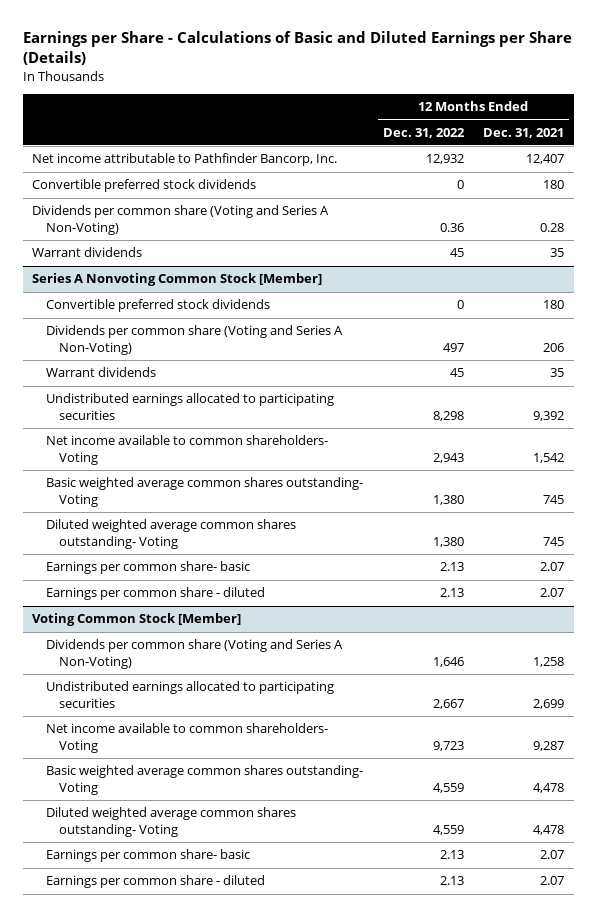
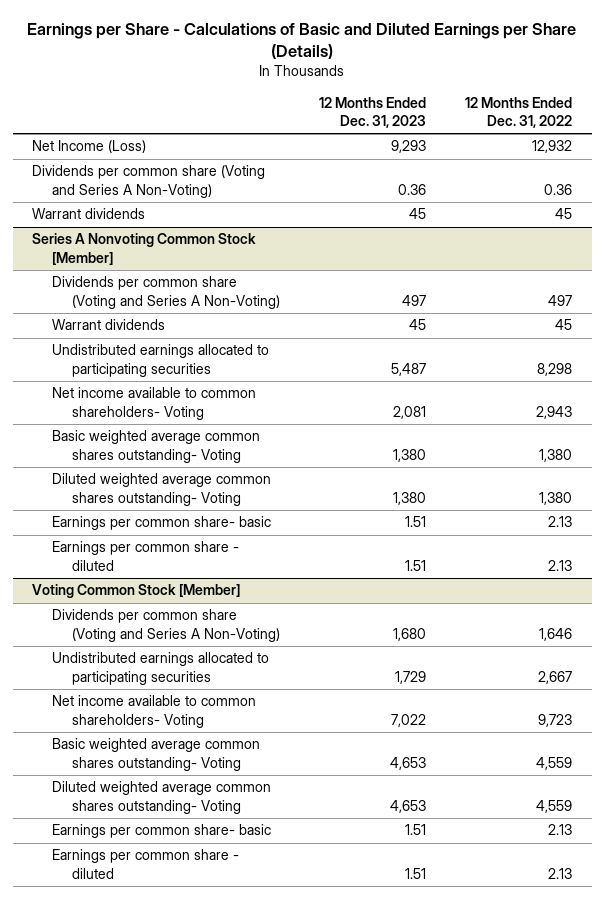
- | 12 Months Ended Dec. 31, 2022 | 12 Months Ended Dec. 31, 2021
+ | 12 Months Ended Dec. 31, 2023 | 12 Months Ended Dec. 31, 2022
- Net income attributable to Pathfinder Bancorp, Inc. | 12,932 | 12,407
- Convertible preferred stock dividends | 0 | 180
+ Net Income (Loss) | 9,293 | 12,932
@ Series A Nonvoting Common Stock [Member]
- Convertible preferred stock dividends | 0 | 180

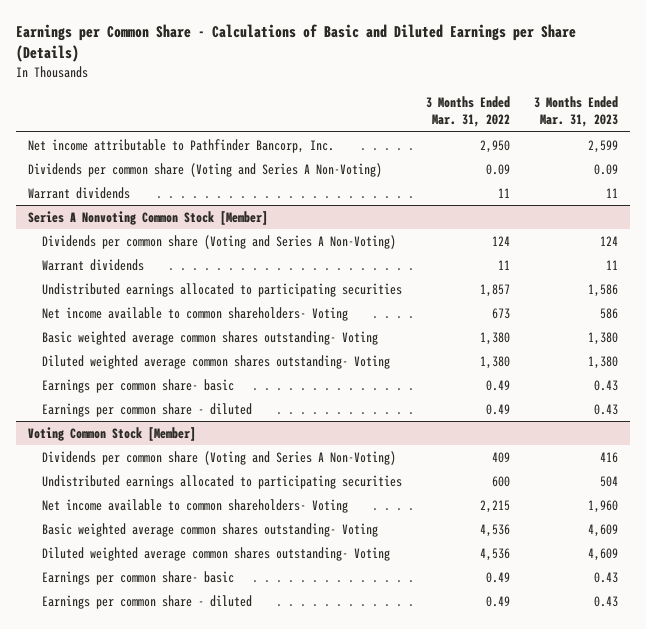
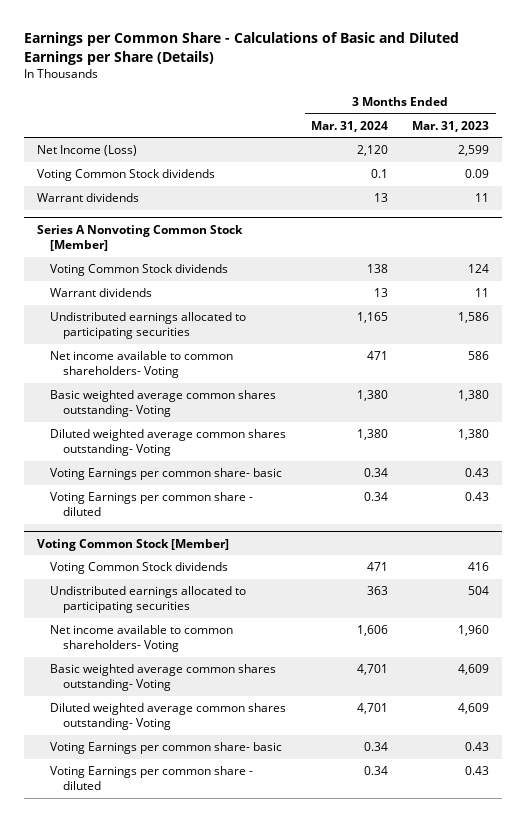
- | 3 Months Ended Mar. 31, 2022 | 3 Months Ended Mar. 31, 2023
+ | 3 Months Ended Mar. 31, 2024 | 3 Months Ended Mar. 31, 2023
- Net income attributable to Pathfinder Bancorp, Inc. | 2,950 | 2,599
- Dividends per common share (Voting and Series A Non-Voting) | 0.09 | 0.09
+ Net Income (Loss) | 2,120 | 2,599
+ Voting Common Stock dividends | 0.1 | 0.09
@ Series A Nonvoting Common Stock [Member]
- Dividends per common share (Voting and Series A Non-Voting) | 124 | 124
+ Voting Common Stock dividends | 138 | 124
- Earnings per common share- basic | 0.49 | 0.43
- Earnings per common share - diluted | 0.49 | 0.43
+ Voting Earnings per common share- basic | 0.34 | 0.43
+ Voting Earnings per common share - diluted | 0.34 | 0.43
@ Voting Common Stock [Member]
- Dividends per common share (Voting and Series A Non-Voting) | 409 | 416
+ Voting Common Stock dividends | 471 | 416
- Earnings per common share- basic | 0.49 | 0.43
- Earnings per common share - diluted | 0.49 | 0.43
+ Voting Earnings per common share- basic | 0.34 | 0.43
+ Voting Earnings per common share - diluted | 0.34 | 0.43

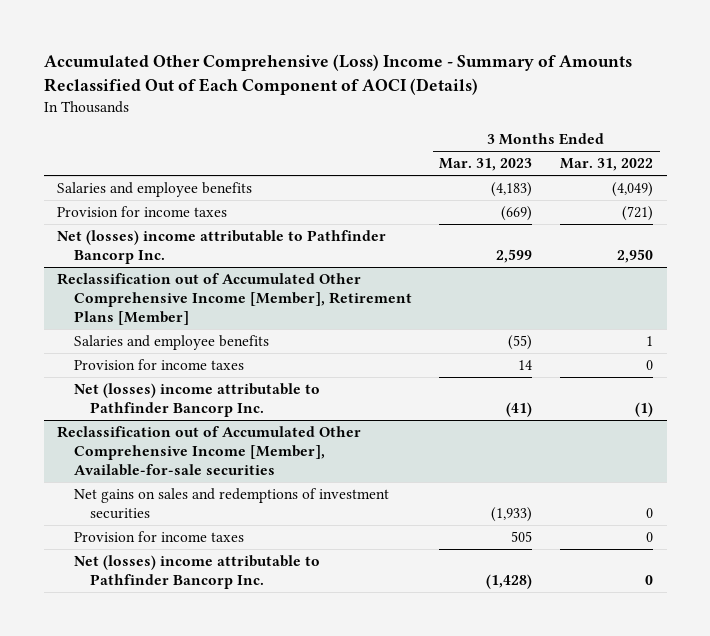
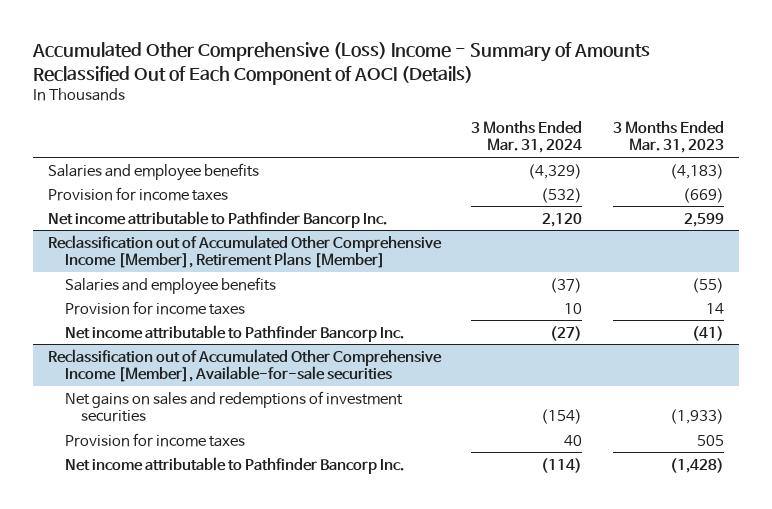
- | 3 Months Ended Mar. 31, 2023 | 3 Months Ended Mar. 31, 2022
+ | 3 Months Ended Mar. 31, 2024 | 3 Months Ended Mar. 31, 2023
- Net (losses) income attributable to Pathfinder Bancorp Inc. | 2,599 | 2,950
+ Net income attributable to Pathfinder Bancorp Inc. | 2,120 | 2,599
@ Reclassification out of Accumulated Other Comprehensive Income [Member], Retirement Plans [Member]
- Net (losses) income attributable to Pathfinder Bancorp Inc. | (41) | (1)
+ Net income attributable to Pathfinder Bancorp Inc. | (27) | (41)
@ Reclassification out of Accumulated Other Comprehensive Income [Member], Available-for-sale securities
- Net (losses) income attributable to Pathfinder Bancorp Inc. | (1,428) | 0
+ Net income attributable to Pathfinder Bancorp Inc. | (114) | (1,428)

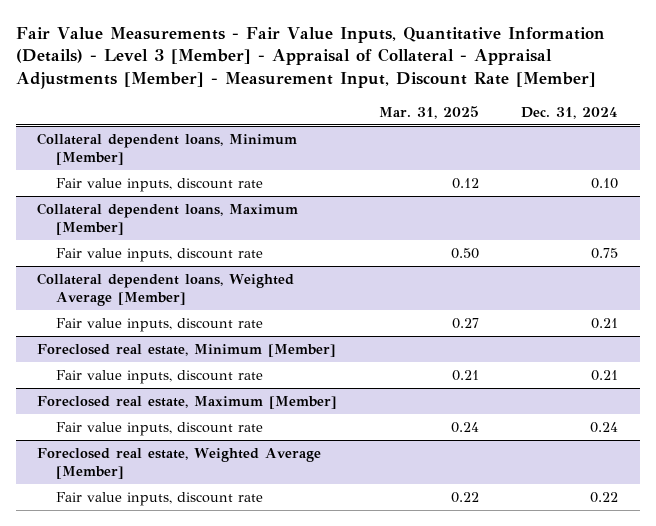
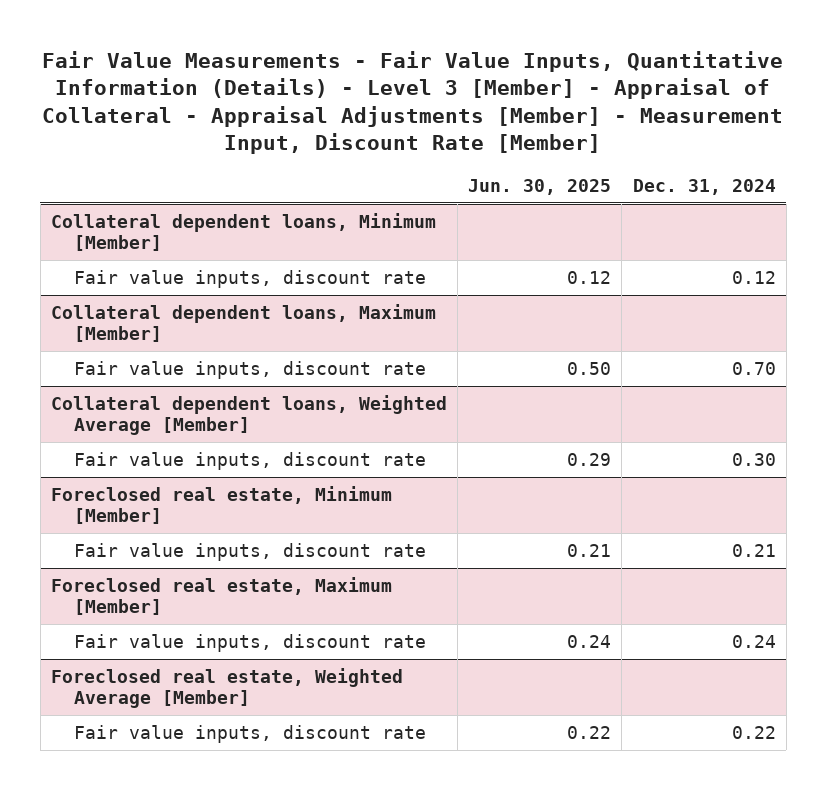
- | Mar. 31, 2025 | Dec. 31, 2024
+ | Jun. 30, 2025 | Dec. 31, 2024
@ Collateral dependent loans, Minimum [Member]
- Fair value inputs, discount rate | 0.12 | 0.10
+ Fair value inputs, discount rate | 0.12 | 0.12
@ Collateral dependent loans, Maximum [Member]
- Fair value inputs, discount rate | 0.50 | 0.75
+ Fair value inputs, discount rate | 0.50 | 0.70
@ Collateral dependent loans, Weighted Average [Member]
- Fair value inputs, discount rate | 0.27 | 0.21
+ Fair value inputs, discount rate | 0.29 | 0.30

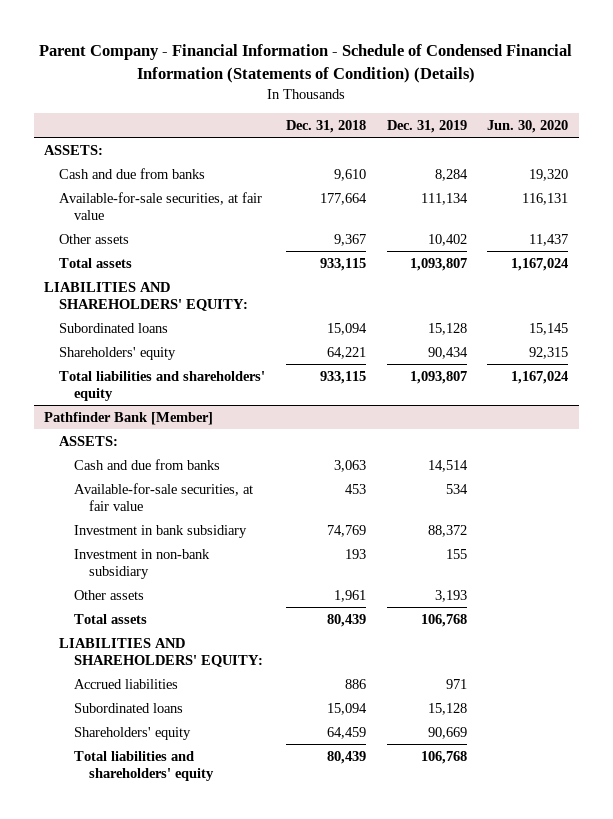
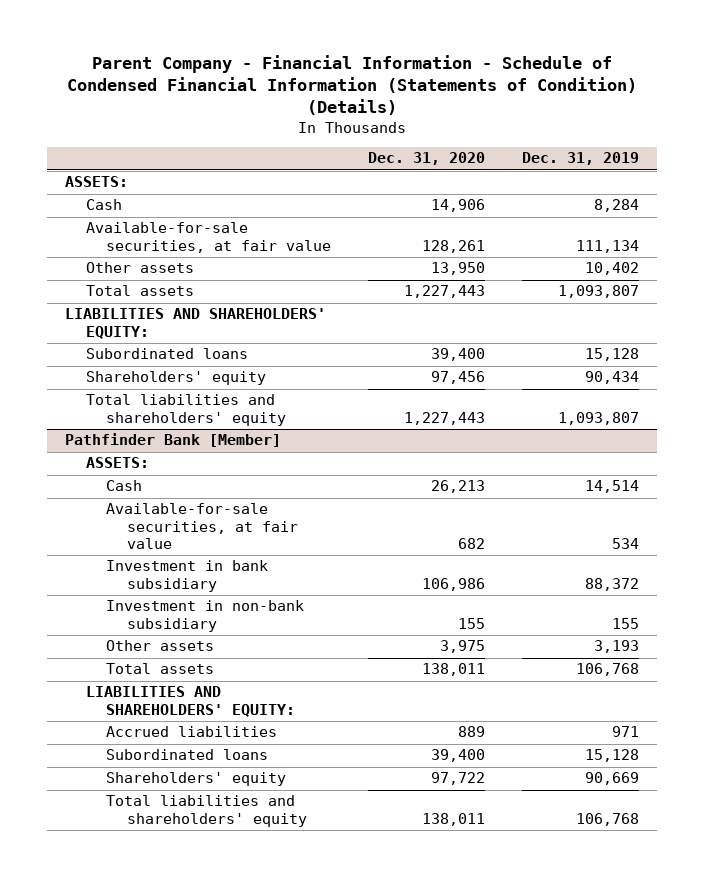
- | Dec. 31, 2018 | Dec. 31, 2019 | Jun. 30, 2020
+ | Dec. 31, 2020 | Dec. 31, 2019
- Cash and due from banks | 9,610 | 8,284 | 19,320
+ Cash | 14,906 | 8,284
@ Pathfinder Bank [Member]
- Cash and due from banks | 3,063 | 14,514 |
+ Cash | 26,213 | 14,514

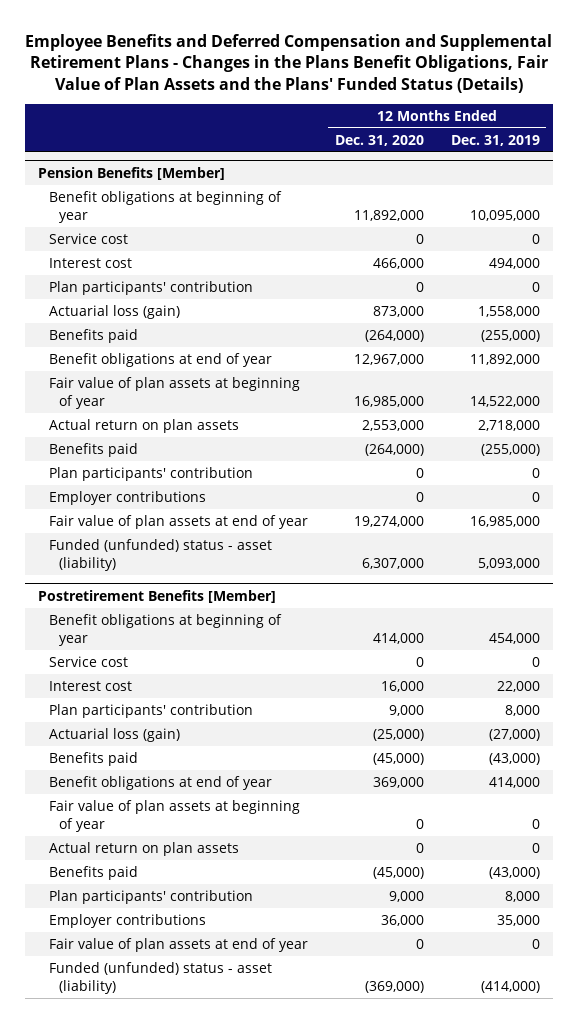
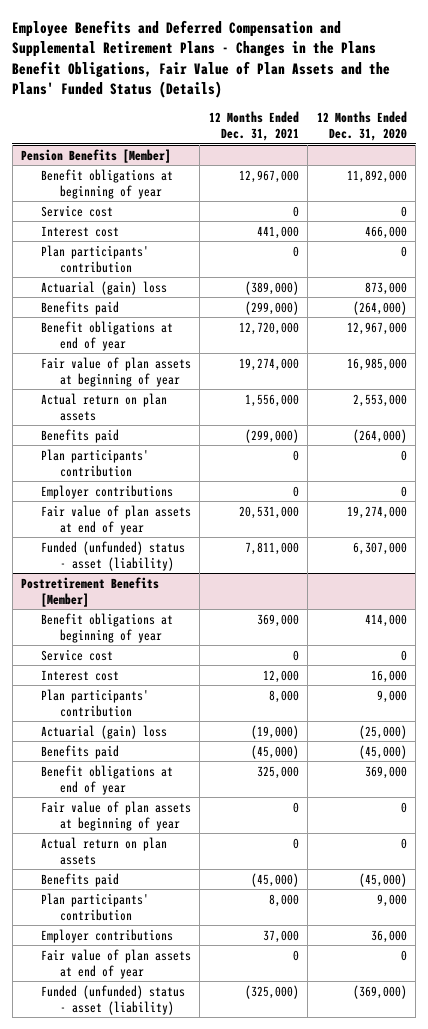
- | 12 Months Ended Dec. 31, 2020 | 12 Months Ended Dec. 31, 2019
+ | 12 Months Ended Dec. 31, 2021 | 12 Months Ended Dec. 31, 2020
@ Pension Benefits [Member]
- Actuarial loss (gain) | 873,000 | 1,558,000
+ Actuarial (gain) loss | (389,000) | 873,000
@ Postretirement Benefits [Member]
- Actuarial loss (gain) | (25,000) | (27,000)
+ Actuarial (gain) loss | (19,000) | (25,000)

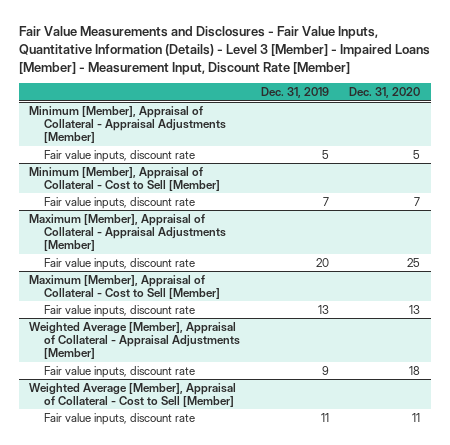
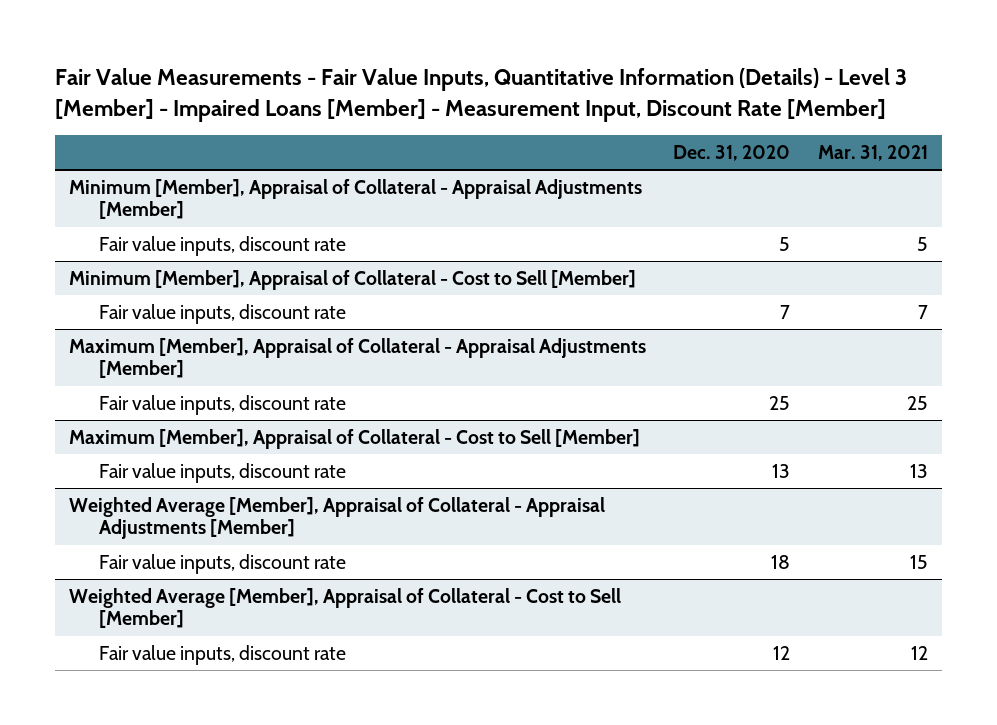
- Fair Value Measurements and Disclosures - Fair Value Inputs, Quantitative Information (Details) - Level 3 [Member] - Impaired Loans [Member] - Measurement Input, Discount Rate [Member]
+ Fair Value Measurements - Fair Value Inputs, Quantitative Information (Details) - Level 3 [Member] - Impaired Loans [Member] - Measurement Input, Discount Rate [Member]
- | Dec. 31, 2019 | Dec. 31, 2020
+ | Dec. 31, 2020 | Mar. 31, 2021
@ Weighted Average [Member], Appraisal of Collateral - Cost to Sell [Member]
- Fair value inputs, discount rate | 11 | 11
+ Fair value inputs, discount rate | 12 | 12

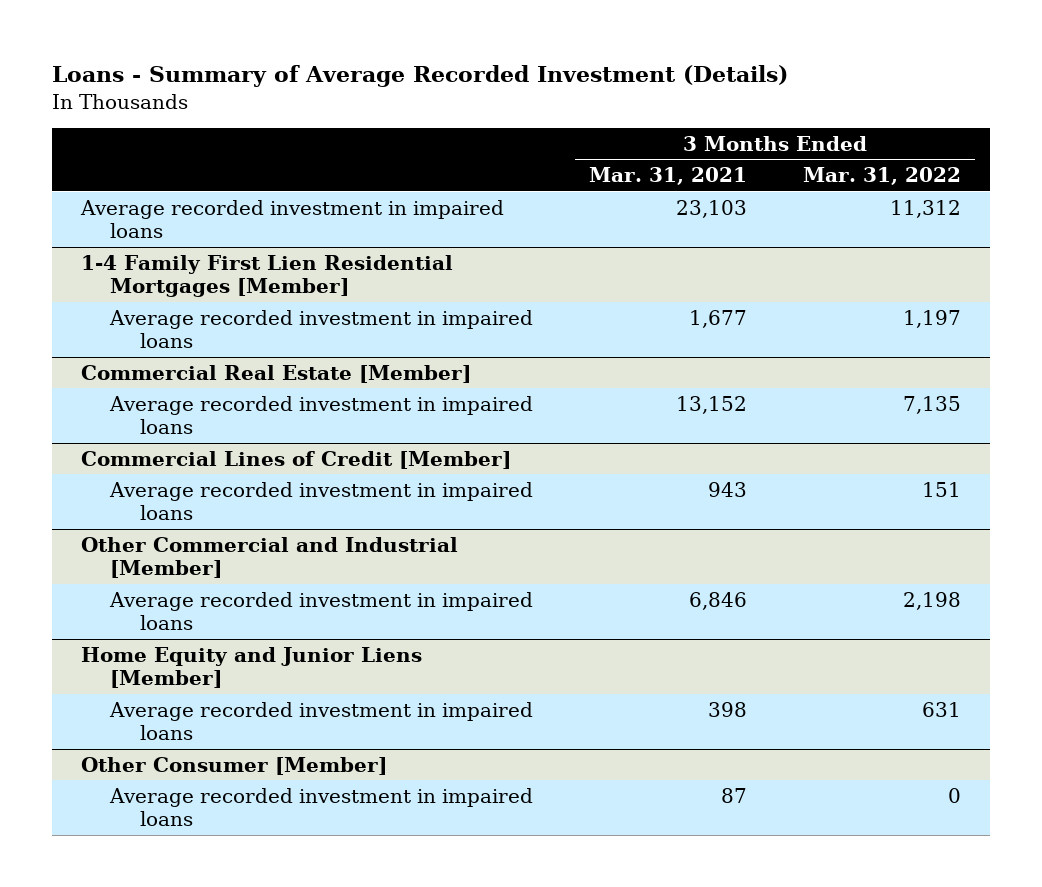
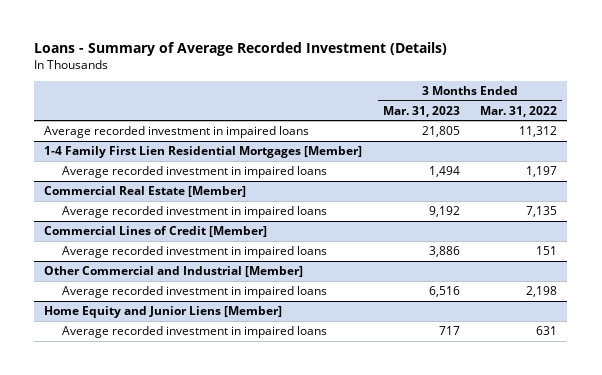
- | 3 Months Ended Mar. 31, 2021 | 3 Months Ended Mar. 31, 2022
+ | 3 Months Ended Mar. 31, 2023 | 3 Months Ended Mar. 31, 2022
- Other Consumer [Member]
- Average recorded investment in impaired loans | 87 | 0

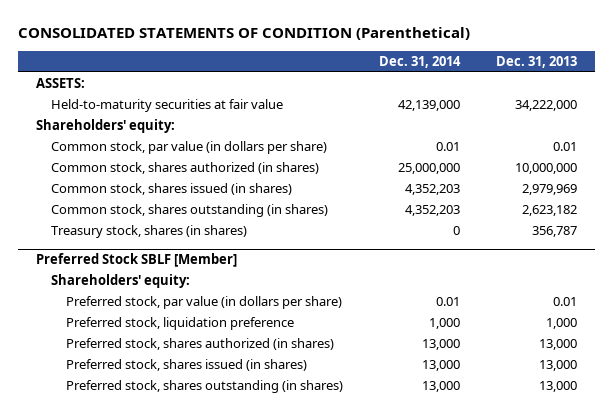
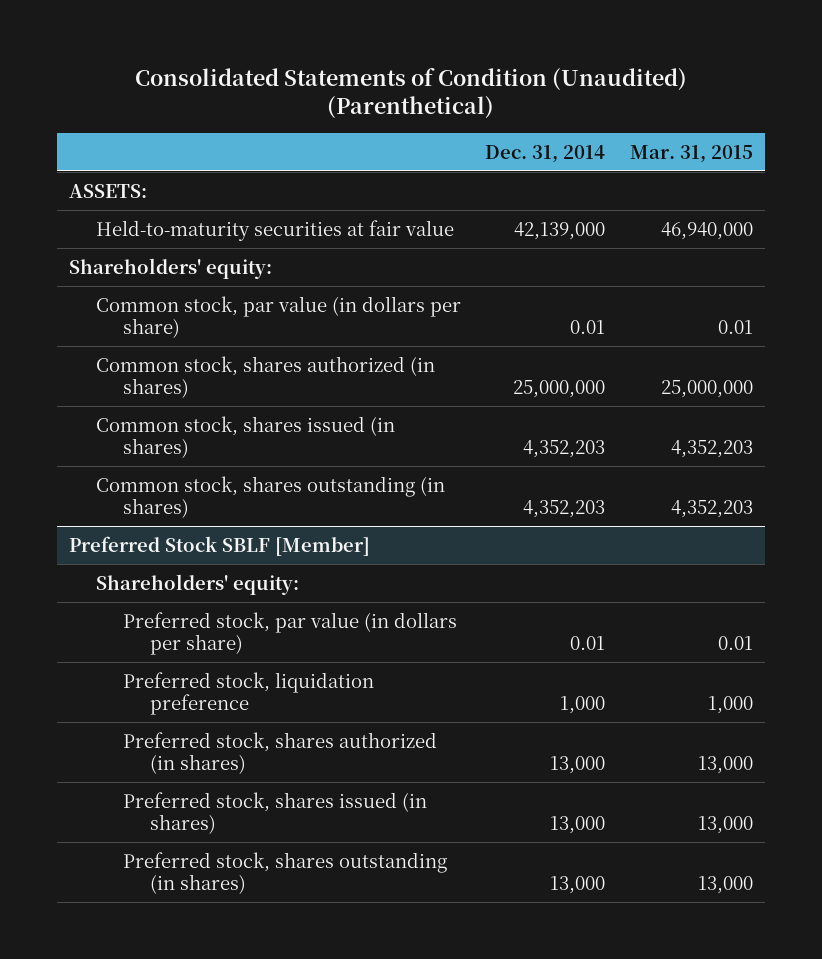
- CONSOLIDATED STATEMENTS OF CONDITION (Parenthetical)
+ Consolidated Statements of Condition (Unaudited) (Parenthetical)
- | Dec. 31, 2014 | Dec. 31, 2013
+ | Dec. 31, 2014 | Mar. 31, 2015
- Treasury stock, shares (in shares) | 0 | 356,787

